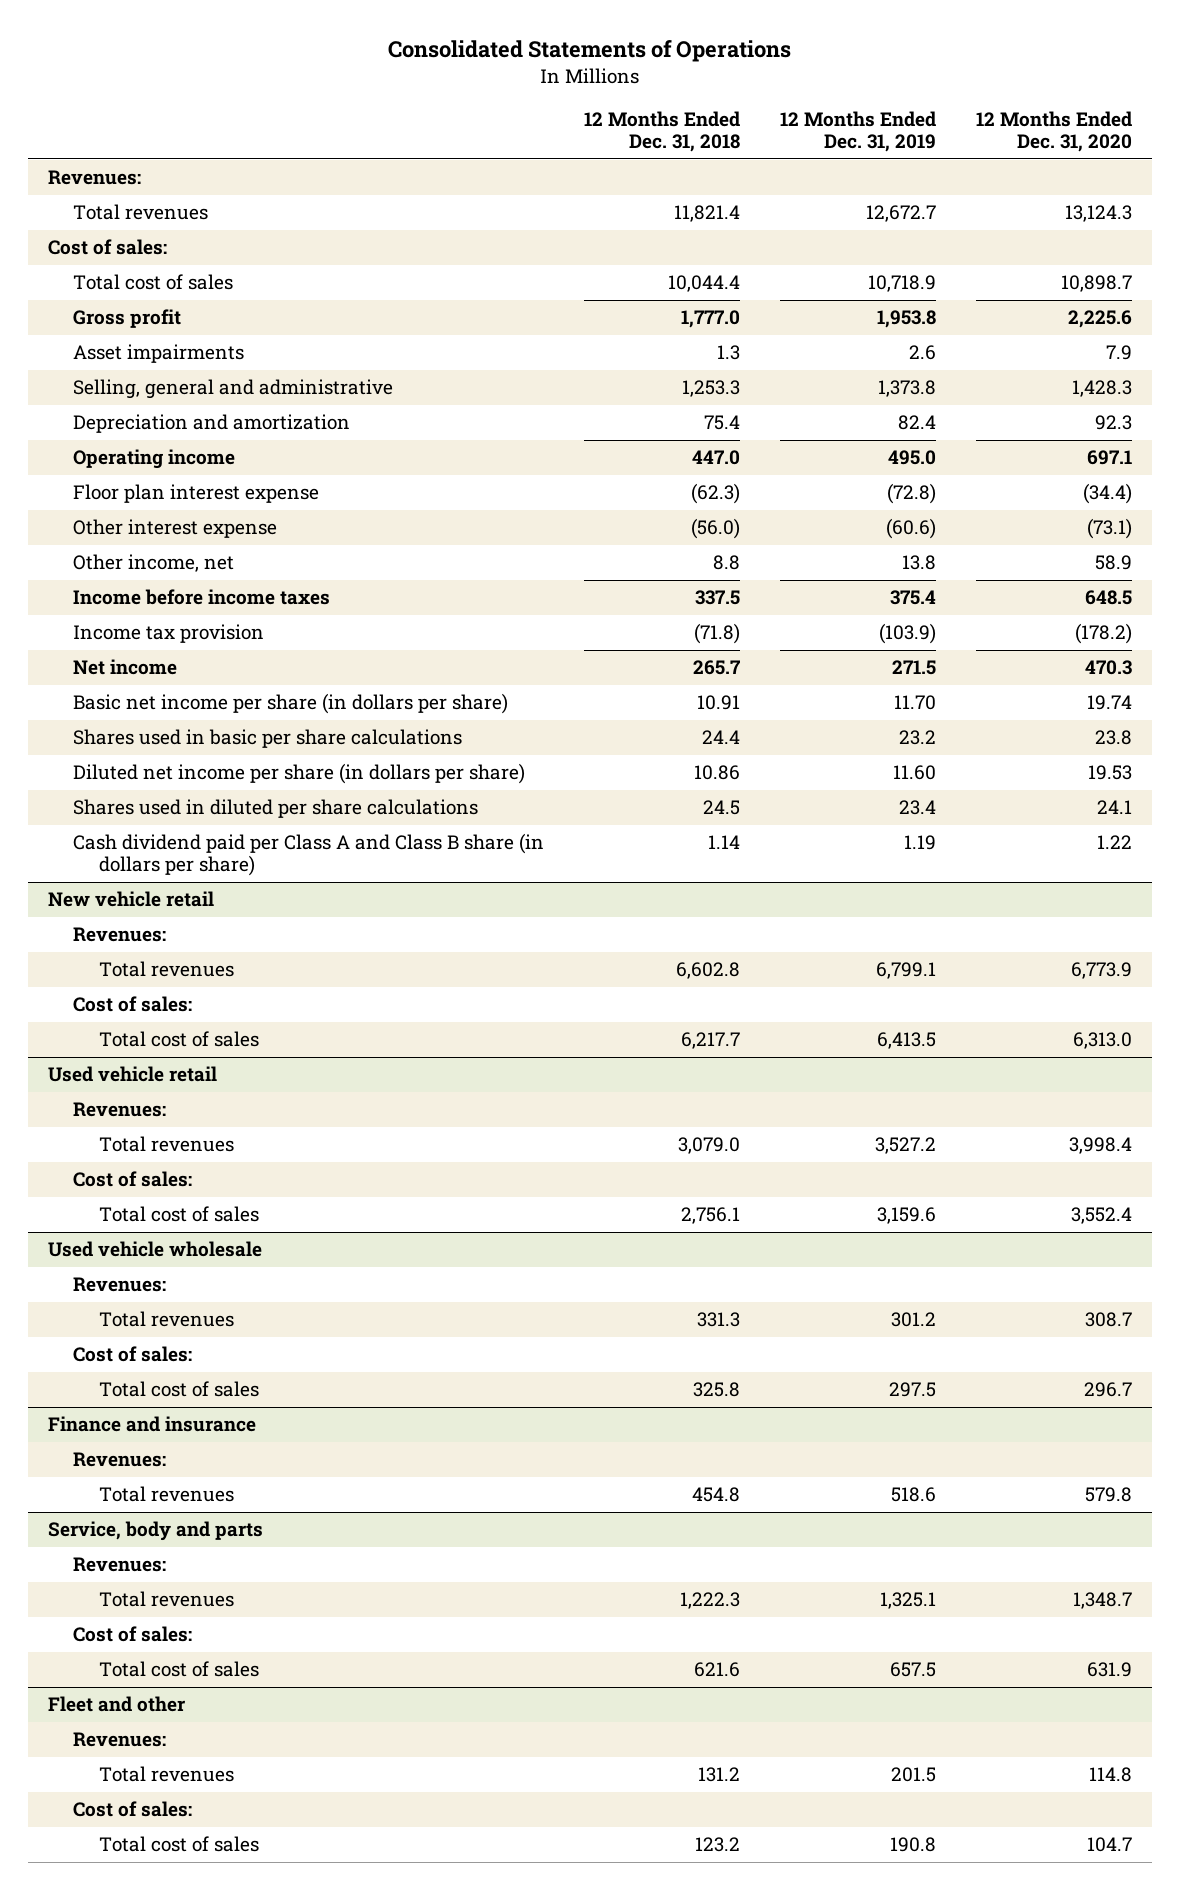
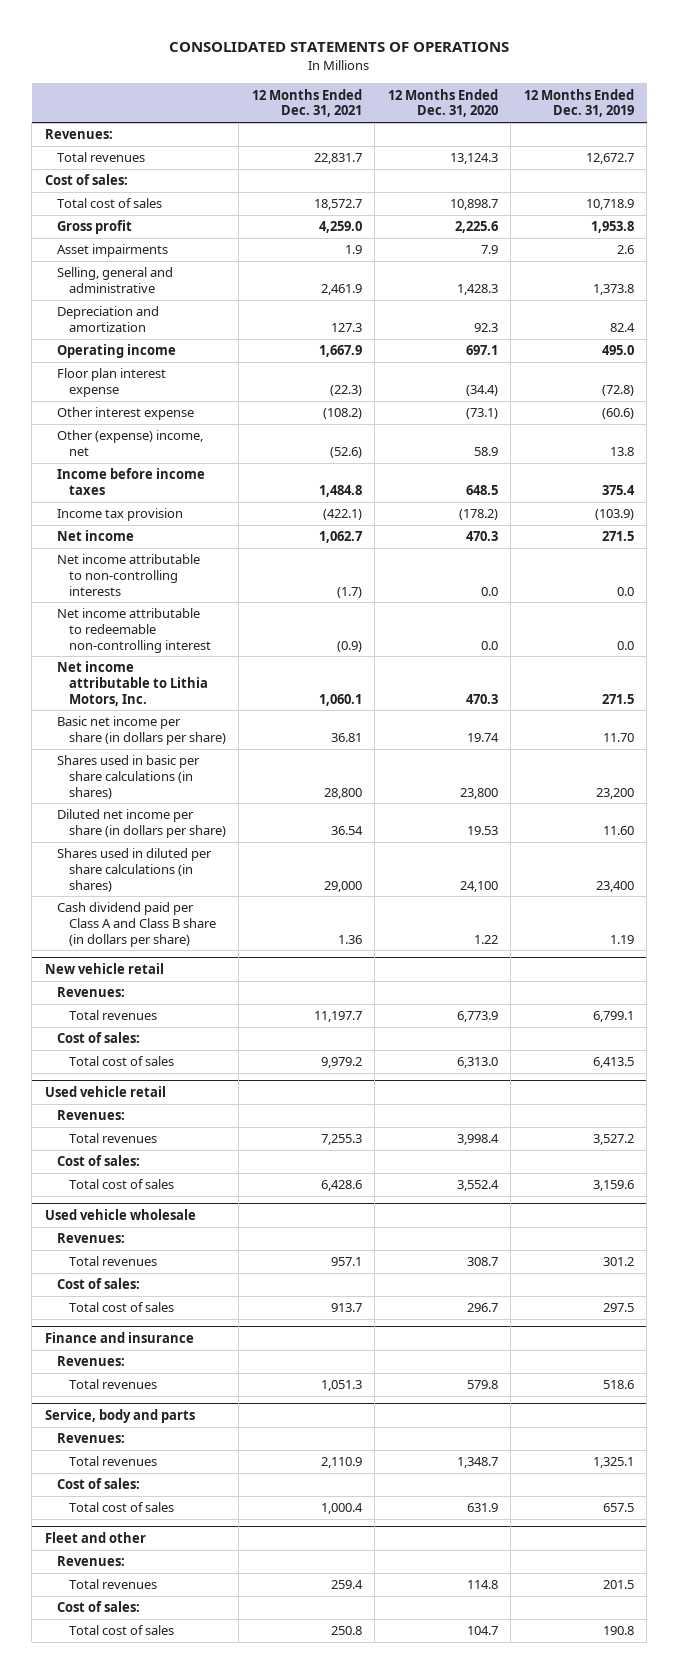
- Consolidated Statements of Operations
+ CONSOLIDATED STATEMENTS OF OPERATIONS
- | 12 Months Ended Dec. 31, 2018 | 12 Months Ended Dec. 31, 2019 | 12 Months Ended Dec. 31, 2020
+ | 12 Months Ended Dec. 31, 2021 | 12 Months Ended Dec. 31, 2020 | 12 Months Ended Dec. 31, 2019
- Other income, net | 8.8 | 13.8 | 58.9
+ Other (expense) income, net | (52.6) | 58.9 | 13.8
+ Net income attributable to non-controlling interests | (1.7) | 0.0 | 0.0
+ Net income attributable to redeemable non-controlling interest | (0.9) | 0.0 | 0.0
+ Net income attributable to Lithia Motors, Inc. | 1,060.1 | 470.3 | 271.5
- Shares used in basic per share calculations | 24.4 | 23.2 | 23.8
+ Shares used in basic per share calculations (in shares) | 28,800 | 23,800 | 23,200
- Shares used in diluted per share calculations | 24.5 | 23.4 | 24.1
+ Shares used in diluted per share calculations (in shares) | 29,000 | 24,100 | 23,400

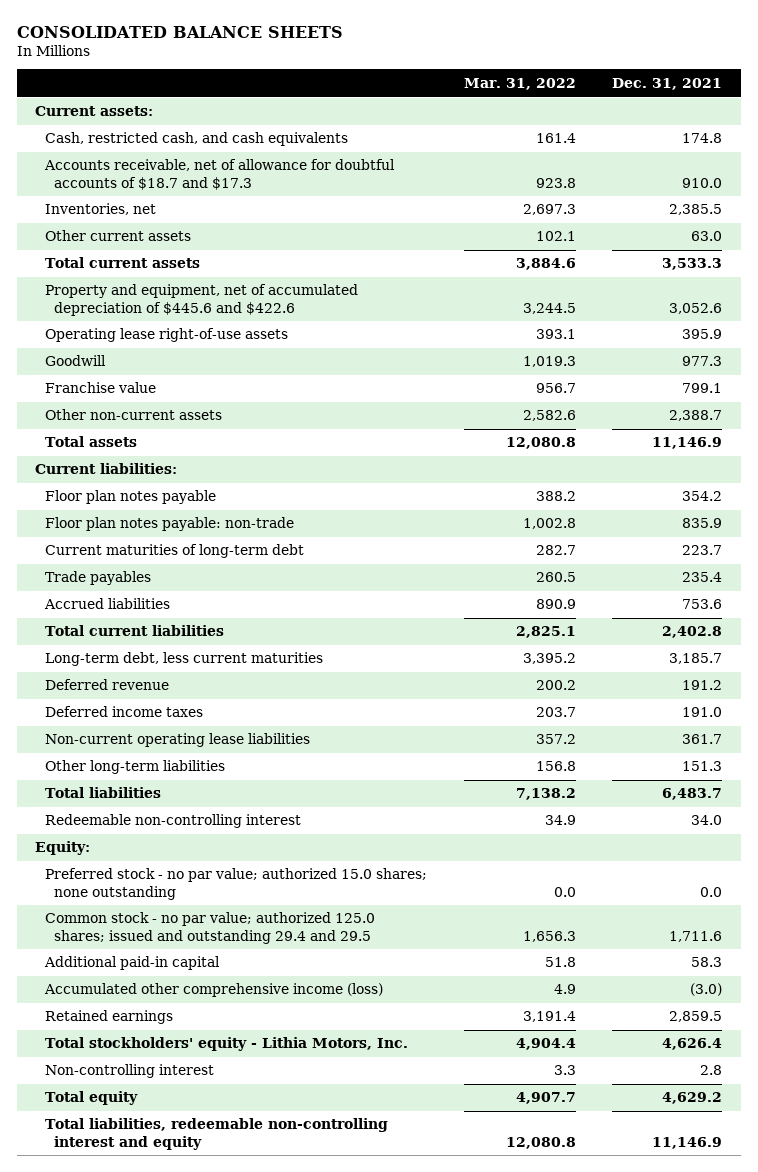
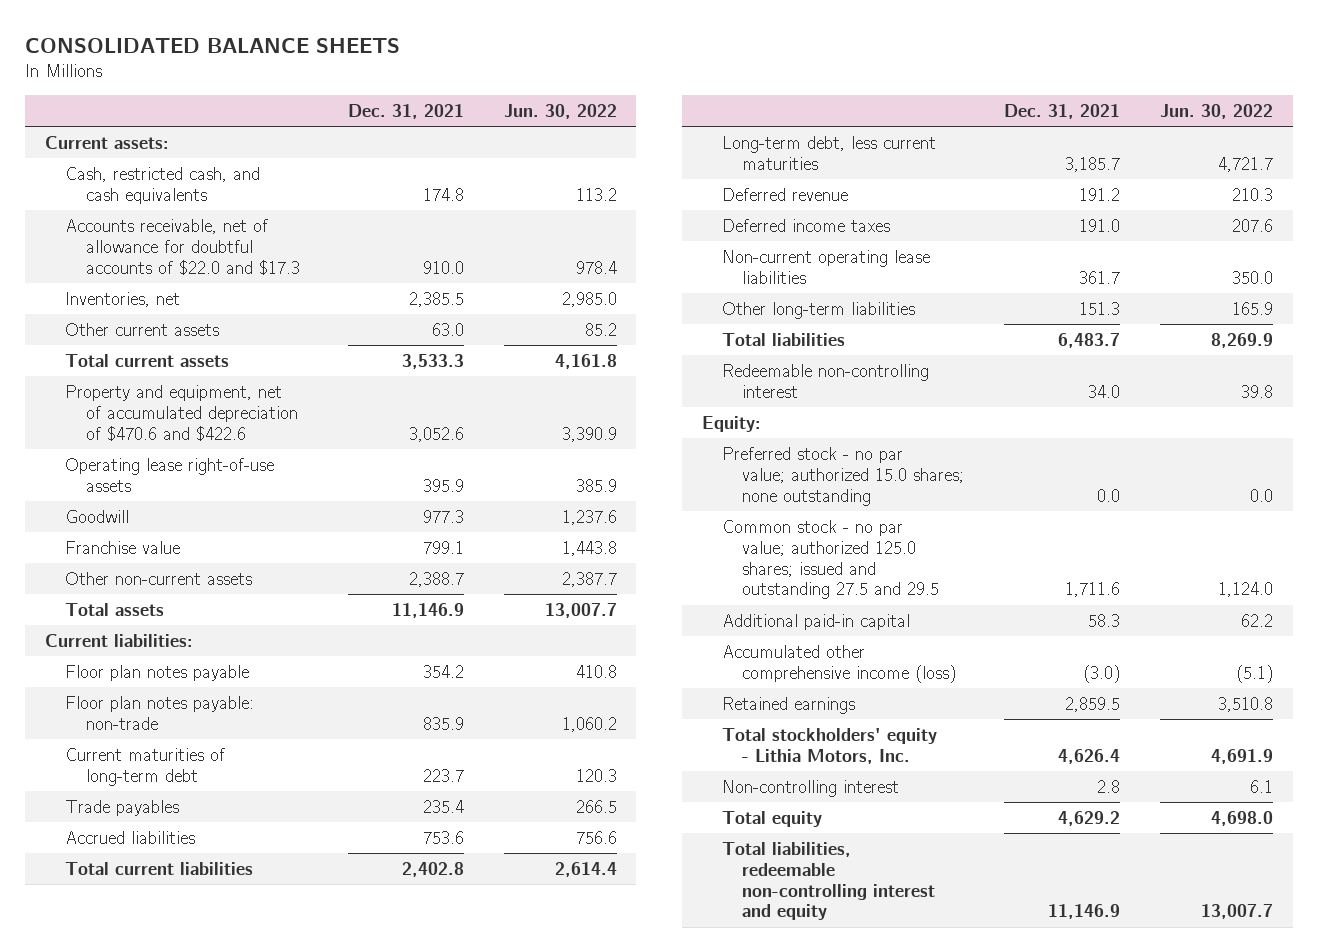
- | Mar. 31, 2022 | Dec. 31, 2021
+ | Dec. 31, 2021 | Jun. 30, 2022
- Accounts receivable, net of allowance for doubtful accounts of $18.7 and $17.3 | 923.8 | 910.0
+ Accounts receivable, net of allowance for doubtful accounts of $22.0 and $17.3 | 910.0 | 978.4
- Property and equipment, net of accumulated depreciation of $445.6 and $422.6 | 3,244.5 | 3,052.6
+ Property and equipment, net of accumulated depreciation of $470.6 and $422.6 | 3,052.6 | 3,390.9
- Common stock - no par value; authorized 125.0 shares; issued and outstanding 29.4 and 29.5 | 1,656.3 | 1,711.6
+ Common stock - no par value; authorized 125.0 shares; issued and outstanding 27.5 and 29.5 | 1,711.6 | 1,124.0

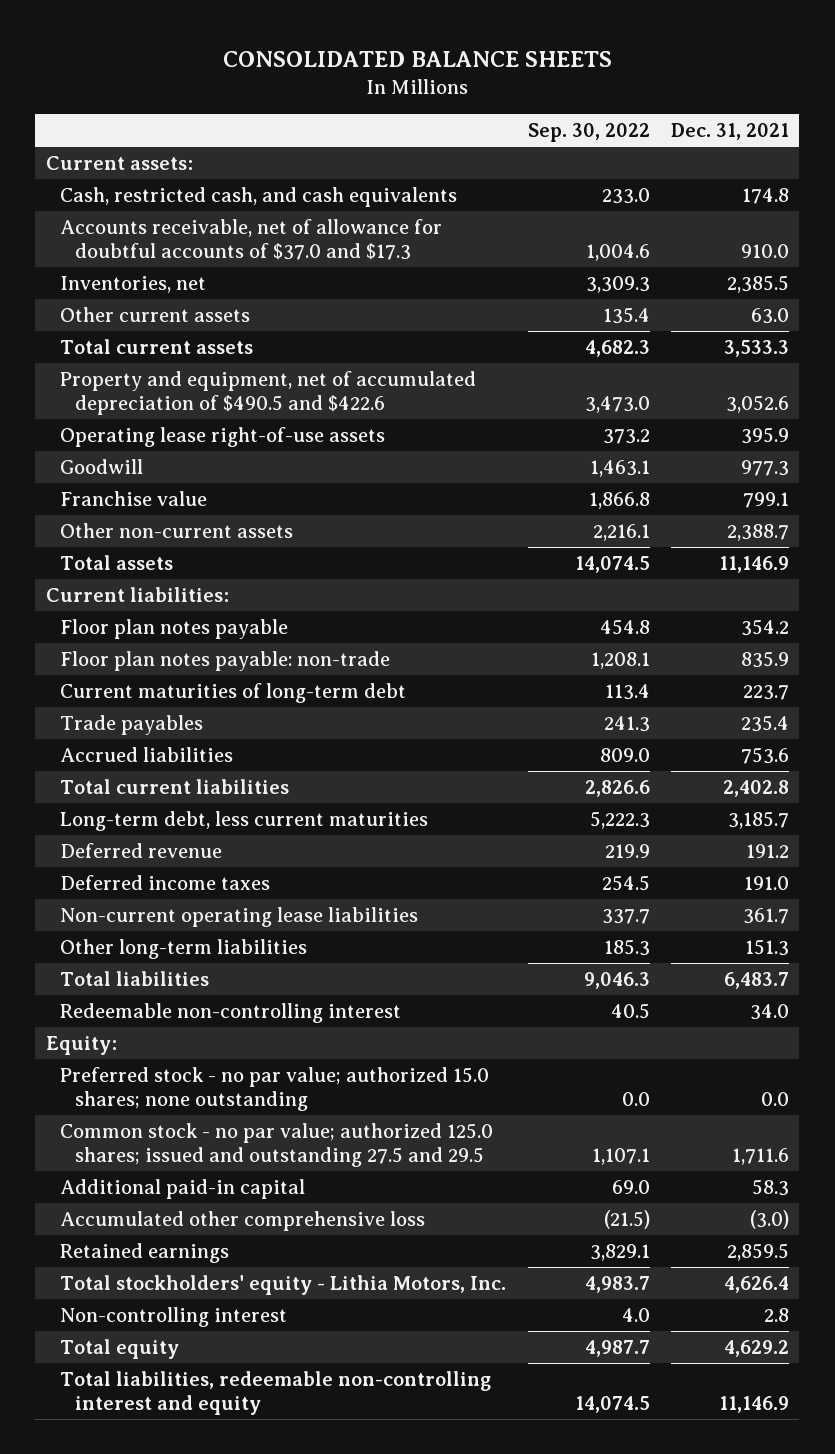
- | Dec. 31, 2021 | Jun. 30, 2022
+ | Sep. 30, 2022 | Dec. 31, 2021
- Accounts receivable, net of allowance for doubtful accounts of $22.0 and $17.3 | 910.0 | 978.4
+ Accounts receivable, net of allowance for doubtful accounts of $37.0 and $17.3 | 1,004.6 | 910.0
- Property and equipment, net of accumulated depreciation of $470.6 and $422.6 | 3,052.6 | 3,390.9
+ Property and equipment, net of accumulated depreciation of $490.5 and $422.6 | 3,473.0 | 3,052.6
- Accumulated other comprehensive income (loss) | (3.0) | (5.1)
+ Accumulated other comprehensive loss | (21.5) | (3.0)

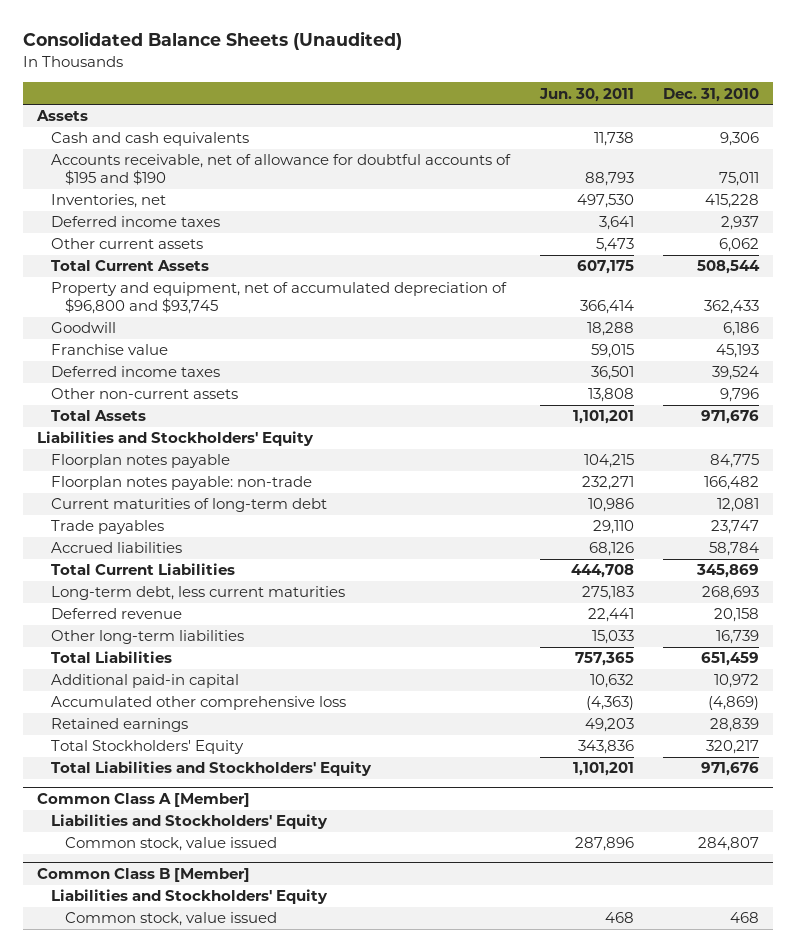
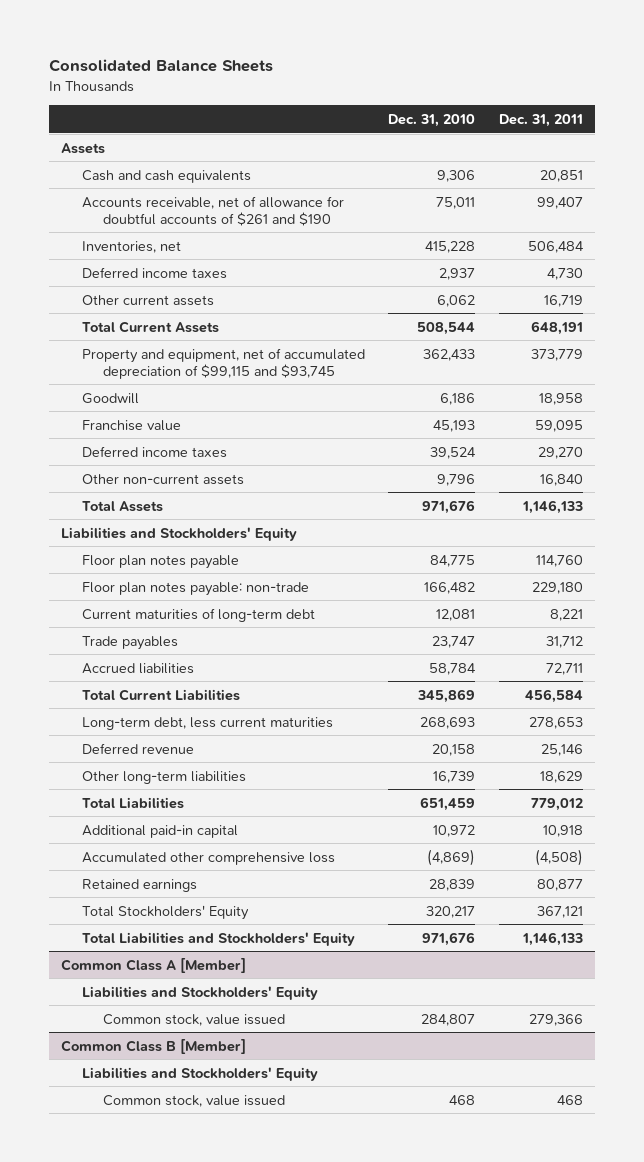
- Consolidated Balance Sheets (Unaudited)
+ Consolidated Balance Sheets
- | Jun. 30, 2011 | Dec. 31, 2010
+ | Dec. 31, 2010 | Dec. 31, 2011
- Accounts receivable, net of allowance for doubtful accounts of $195 and $190 | 88,793 | 75,011
+ Accounts receivable, net of allowance for doubtful accounts of $261 and $190 | 75,011 | 99,407
- Property and equipment, net of accumulated depreciation of $96,800 and $93,745 | 366,414 | 362,433
+ Property and equipment, net of accumulated depreciation of $99,115 and $93,745 | 362,433 | 373,779
- Floorplan notes payable | 104,215 | 84,775
- Floorplan notes payable: non-trade | 232,271 | 166,482
+ Floor plan notes payable | 84,775 | 114,760
+ Floor plan notes payable: non-trade | 166,482 | 229,180

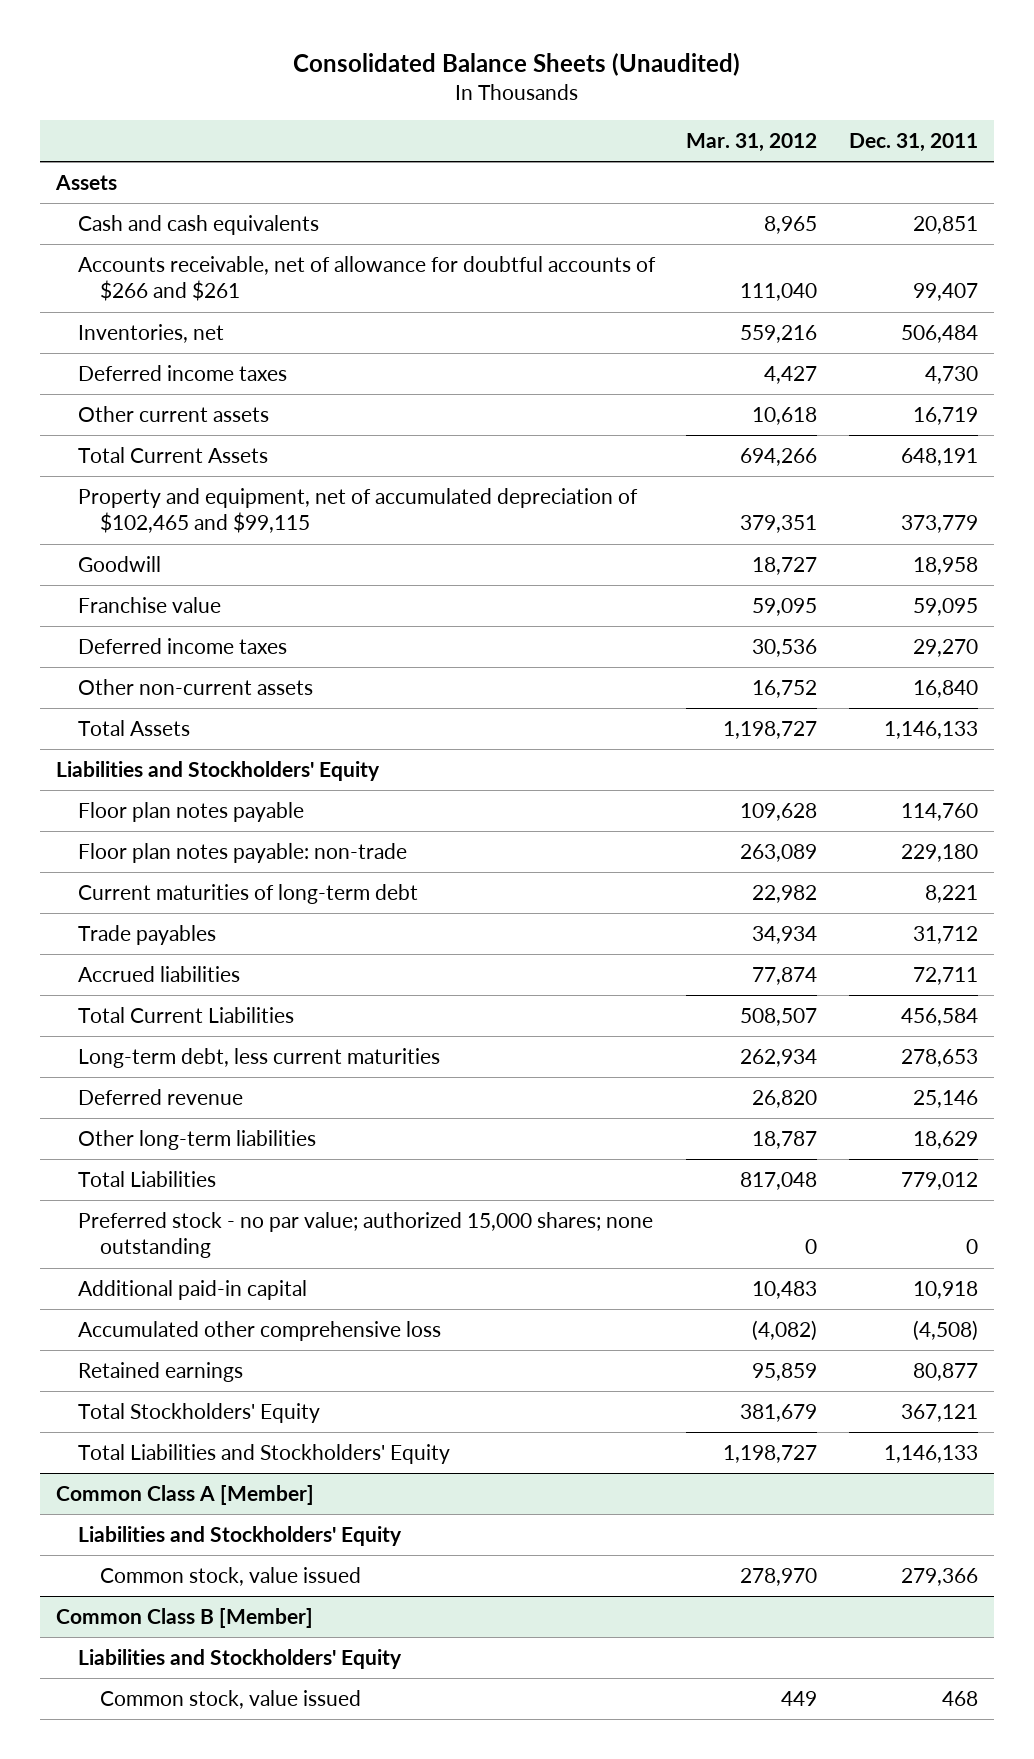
- Consolidated Balance Sheets
+ Consolidated Balance Sheets (Unaudited)
- | Dec. 31, 2010 | Dec. 31, 2011
+ | Mar. 31, 2012 | Dec. 31, 2011
- Accounts receivable, net of allowance for doubtful accounts of $261 and $190 | 75,011 | 99,407
+ Accounts receivable, net of allowance for doubtful accounts of $266 and $261 | 111,040 | 99,407
- Property and equipment, net of accumulated depreciation of $99,115 and $93,745 | 362,433 | 373,779
+ Property and equipment, net of accumulated depreciation of $102,465 and $99,115 | 379,351 | 373,779
+ Preferred stock - no par value; authorized 15,000 shares; none outstanding | 0 | 0

